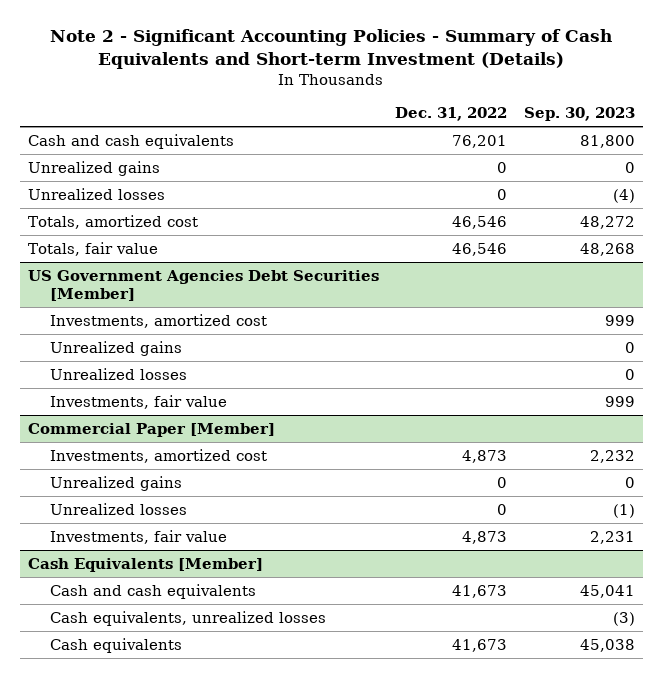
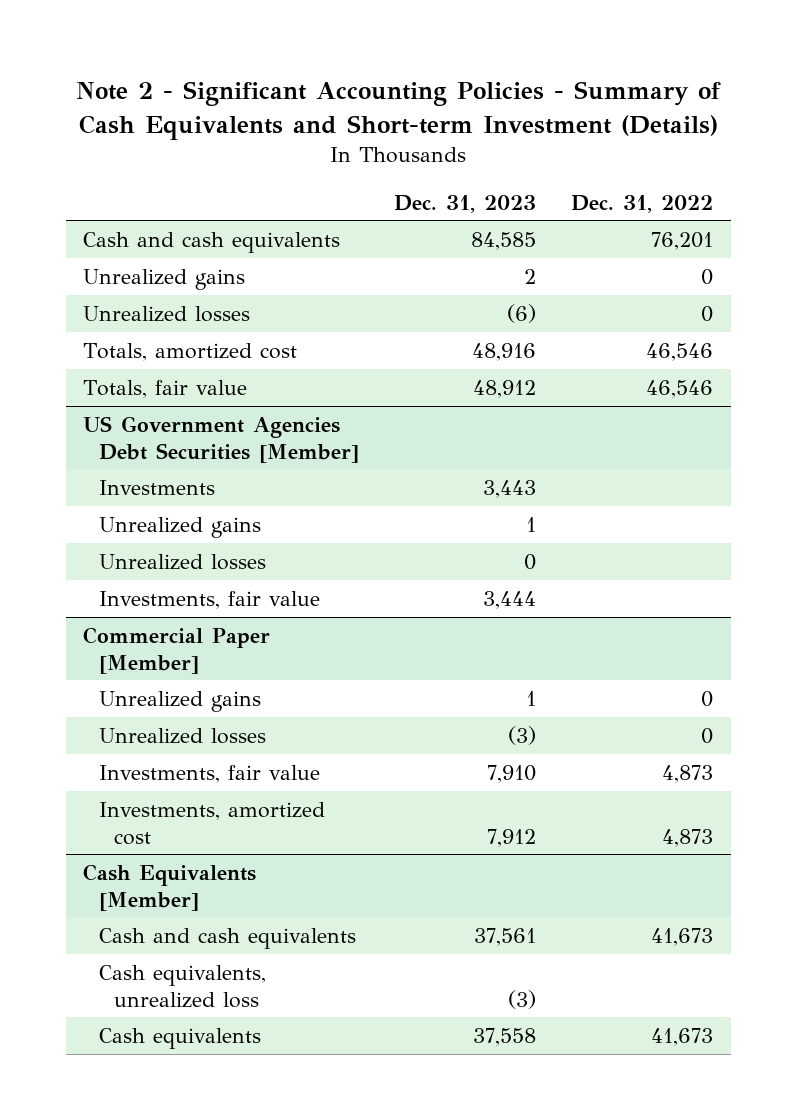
- | Dec. 31, 2022 | Sep. 30, 2023
+ | Dec. 31, 2023 | Dec. 31, 2022
@ US Government Agencies Debt Securities [Member]
- Investments, amortized cost | | 999
+ Investments | 3,443 |
@ Commercial Paper [Member]
moved down: Investments, amortized cost | 7,912 | 4,873
@ Cash Equivalents [Member]
- Cash equivalents, unrealized losses | | (3)
+ Cash equivalents, unrealized loss | (3) |

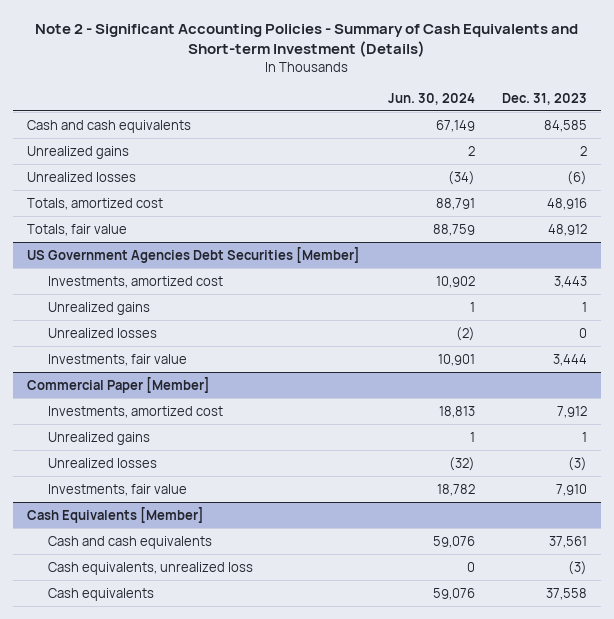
- | Dec. 31, 2023 | Dec. 31, 2022
+ | Jun. 30, 2024 | Dec. 31, 2023
@ US Government Agencies Debt Securities [Member]
- Investments | 3,443 |
+ Investments, amortized cost | 10,902 | 3,443
@ Commercial Paper [Member]
moved up: Investments, amortized cost | 18,813 | 7,912

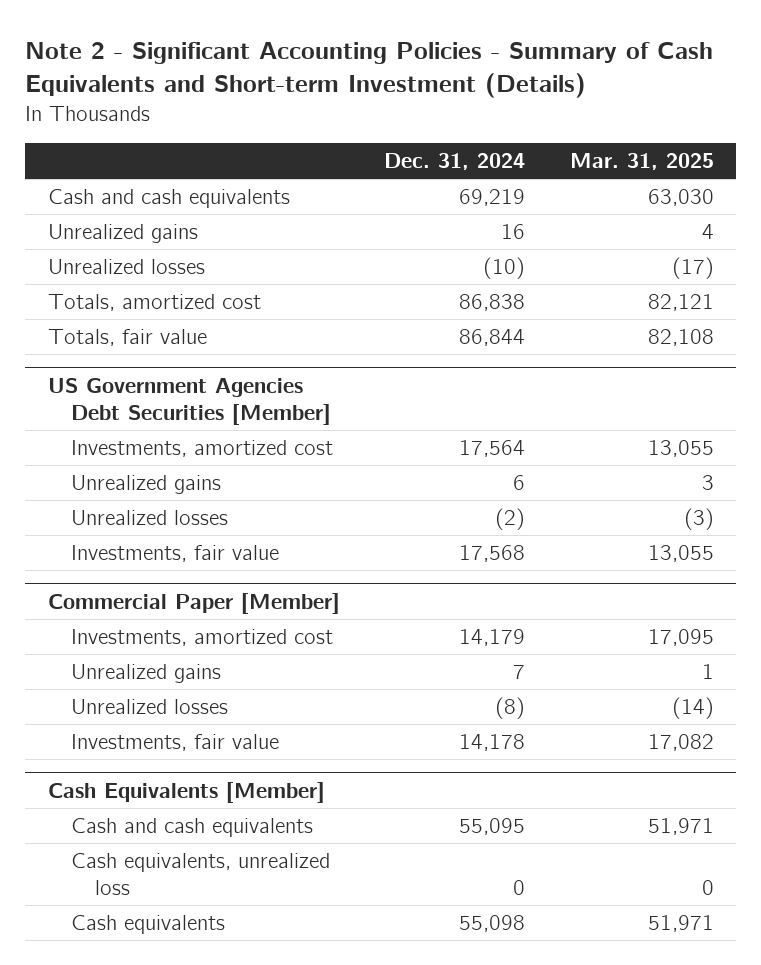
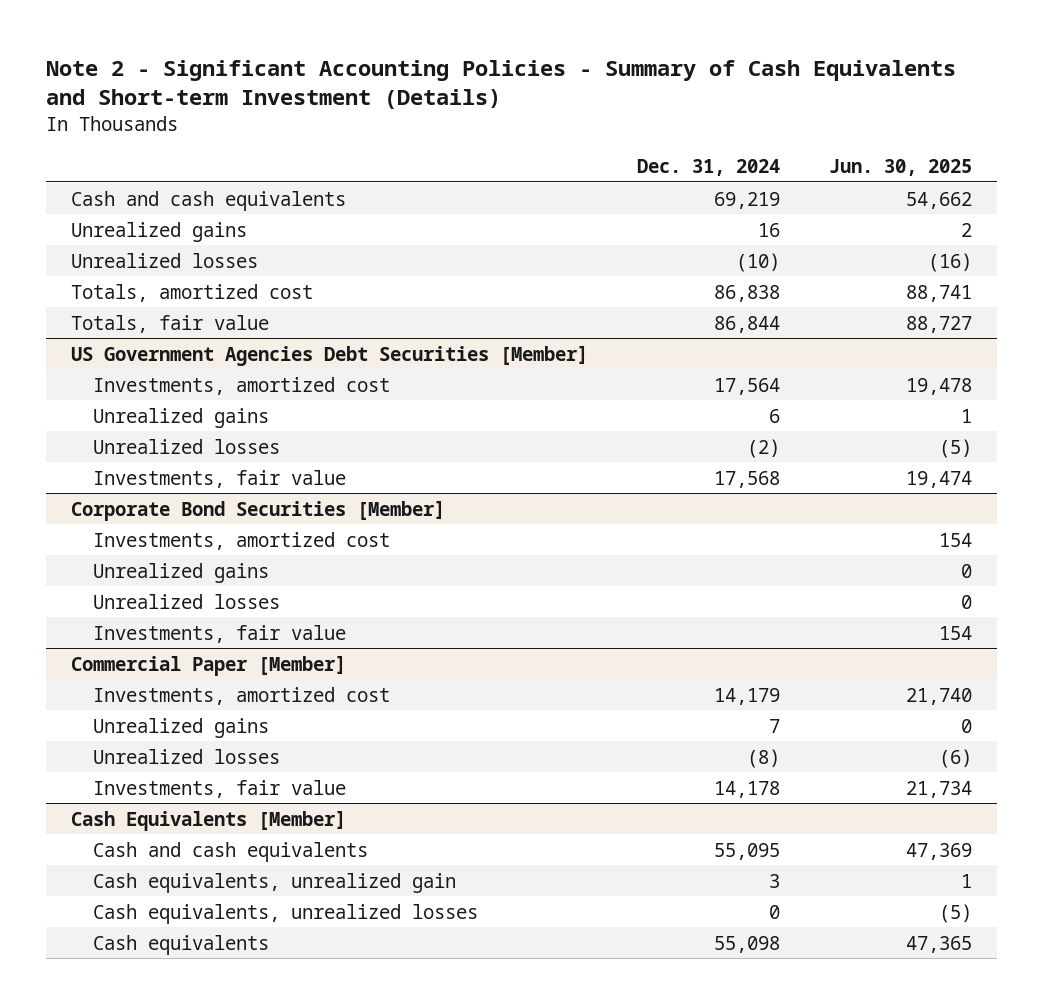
- | Dec. 31, 2024 | Mar. 31, 2025
+ | Dec. 31, 2024 | Jun. 30, 2025
+ Corporate Bond Securities [Member]
+ Investments, amortized cost | | 154
+ Unrealized gains | | 0
+ Unrealized losses | | 0
+ Investments, fair value | | 154
@ Cash Equivalents [Member]
- Cash equivalents, unrealized loss | 0 | 0
+ Cash equivalents, unrealized gain | 3 | 1
+ Cash equivalents, unrealized losses | 0 | (5)

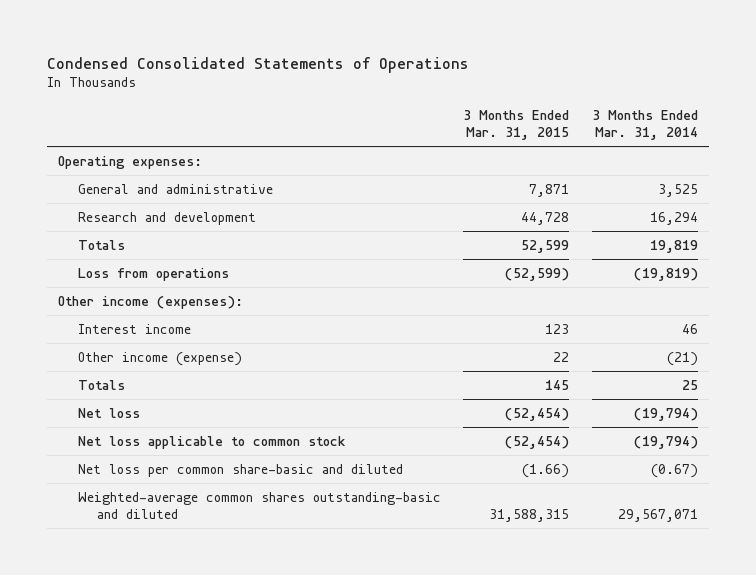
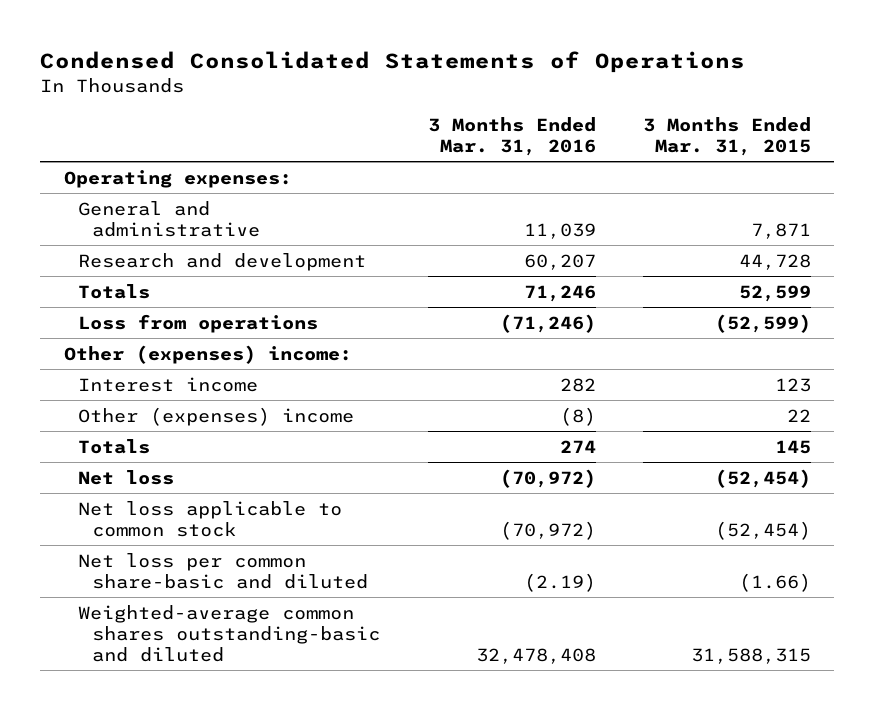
- | 3 Months Ended Mar. 31, 2015 | 3 Months Ended Mar. 31, 2014
+ | 3 Months Ended Mar. 31, 2016 | 3 Months Ended Mar. 31, 2015
- Other income (expenses):
+ Other (expenses) income:
- Other income (expense) | 22 | (21)
+ Other (expenses) income | (8) | 22

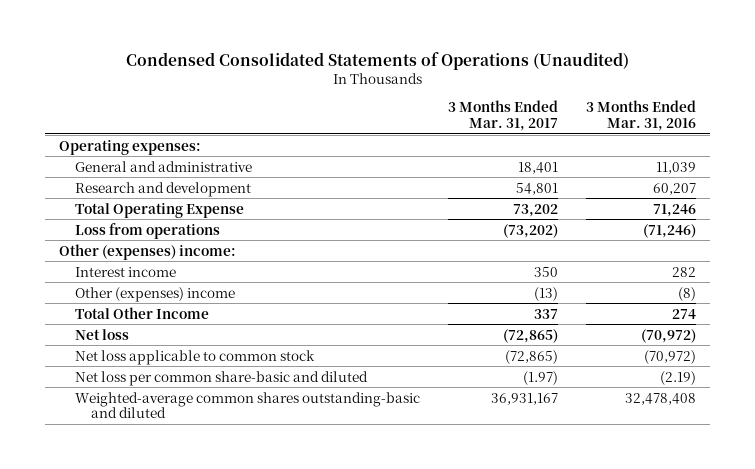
- Condensed Consolidated Statements of Operations
+ Condensed Consolidated Statements of Operations (Unaudited)
- | 3 Months Ended Mar. 31, 2016 | 3 Months Ended Mar. 31, 2015
+ | 3 Months Ended Mar. 31, 2017 | 3 Months Ended Mar. 31, 2016
- Totals | 71,246 | 52,599
+ Total Operating Expense | 73,202 | 71,246
- Totals | 274 | 145
+ Total Other Income | 337 | 274

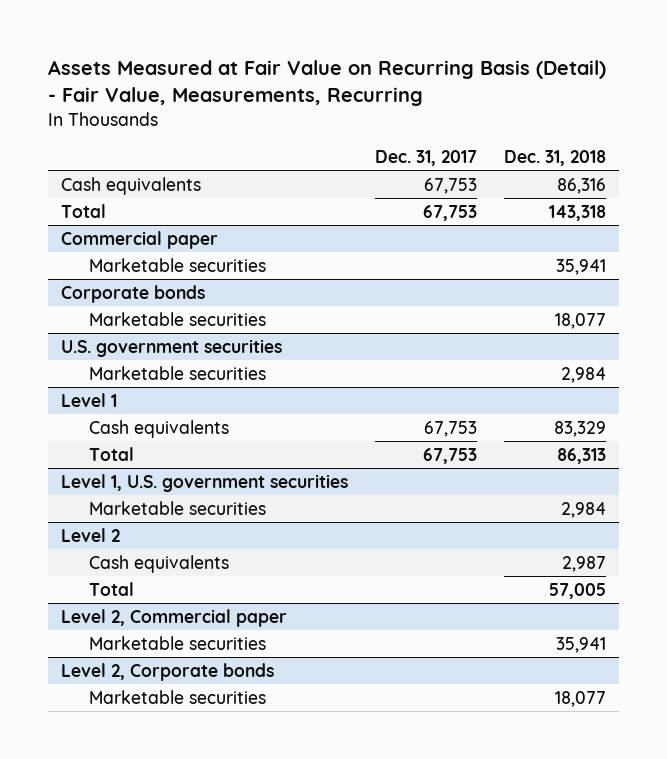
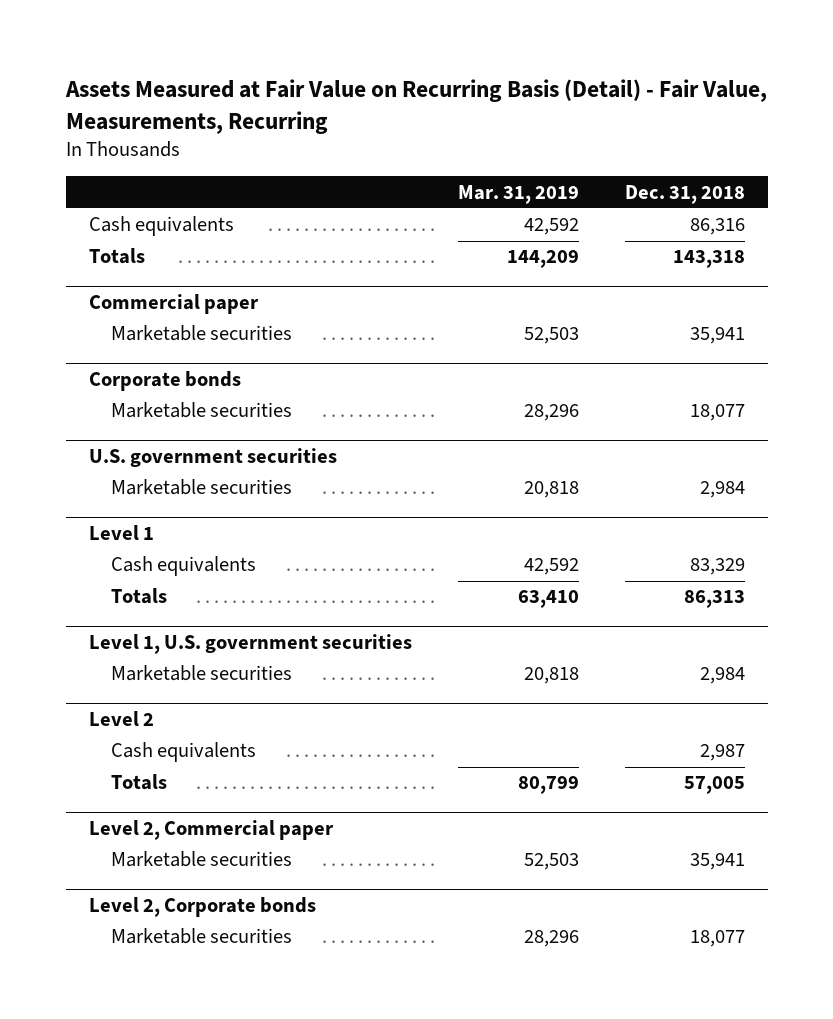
- | Dec. 31, 2017 | Dec. 31, 2018
+ | Mar. 31, 2019 | Dec. 31, 2018
- Total | 67,753 | 143,318
+ Totals | 144,209 | 143,318
@ Level 1
- Total | 67,753 | 86,313
+ Totals | 63,410 | 86,313
@ Level 2
- Total | | 57,005
+ Totals | 80,799 | 57,005

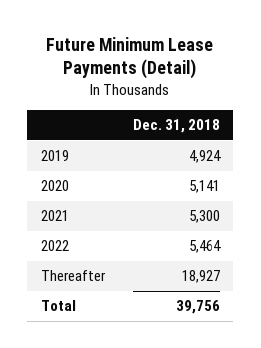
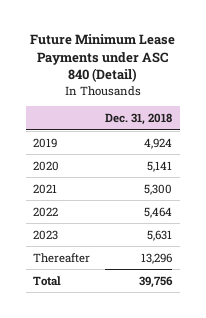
- Future Minimum Lease Payments (Detail)
+ Future Minimum Lease Payments under ASC 840 (Detail)
- Thereafter | 18,927
+ 2023 | 5,631
+ Thereafter | 13,296

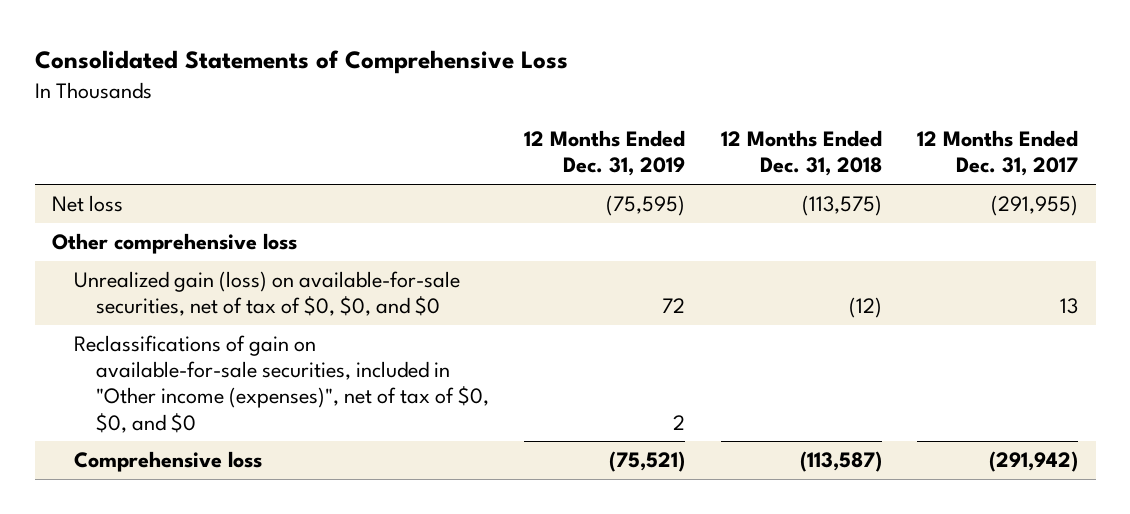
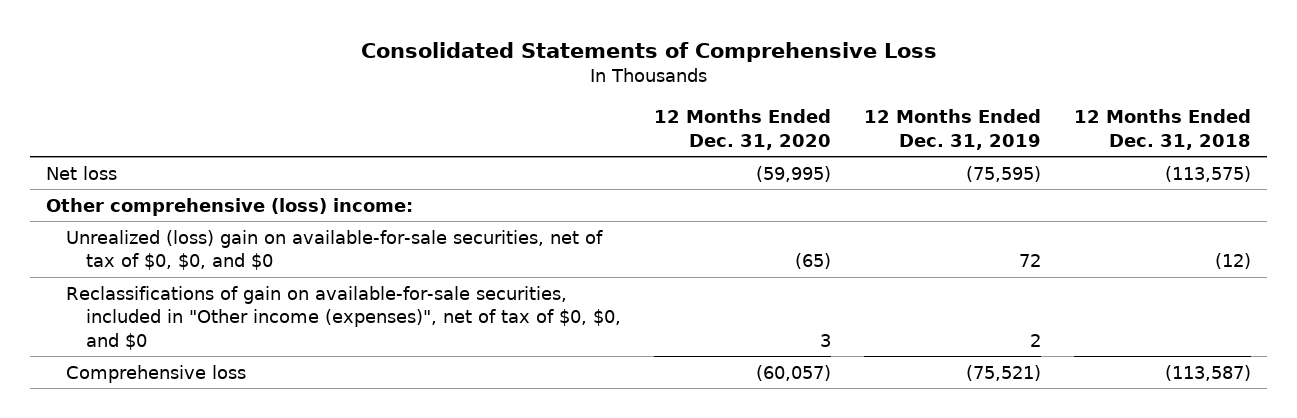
- | 12 Months Ended Dec. 31, 2019 | 12 Months Ended Dec. 31, 2018 | 12 Months Ended Dec. 31, 2017
+ | 12 Months Ended Dec. 31, 2020 | 12 Months Ended Dec. 31, 2019 | 12 Months Ended Dec. 31, 2018
- Other comprehensive loss
- Unrealized gain (loss) on available-for-sale securities, net of tax of $0, $0, and $0 | 72 | (12) | 13
+ Other comprehensive (loss) income:
+ Unrealized (loss) gain on available-for-sale securities, net of tax of $0, $0, and $0 | (65) | 72 | (12)

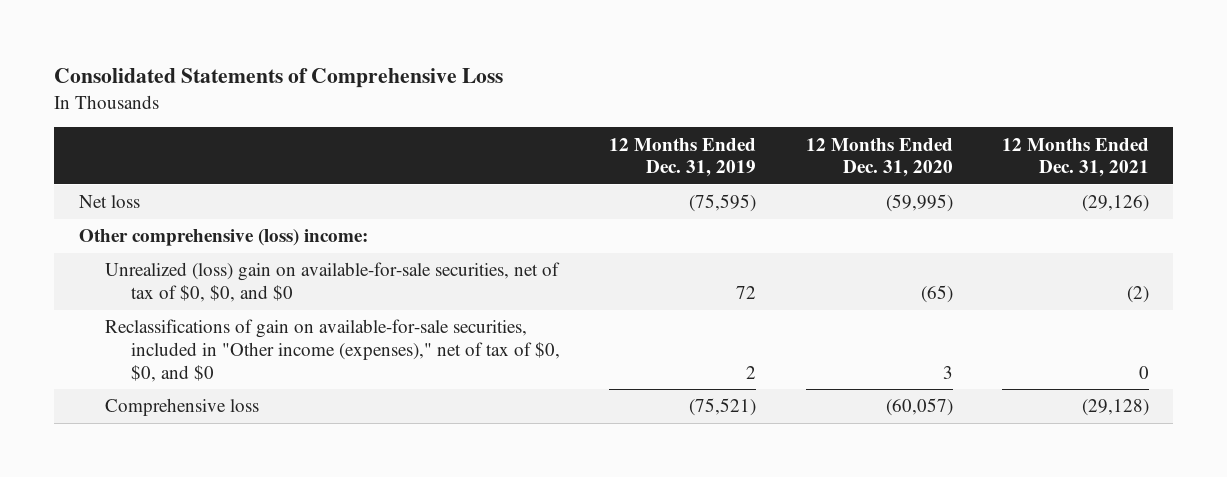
- | 12 Months Ended Dec. 31, 2020 | 12 Months Ended Dec. 31, 2019 | 12 Months Ended Dec. 31, 2018
+ | 12 Months Ended Dec. 31, 2019 | 12 Months Ended Dec. 31, 2020 | 12 Months Ended Dec. 31, 2021
- Reclassifications of gain on available-for-sale securities, included in "Other income (expenses)", net of tax of $0, $0, and $0 | 3 | 2 |
+ Reclassifications of gain on available-for-sale securities, included in "Other income (expenses)," net of tax of $0, $0, and $0 | 2 | 3 | 0

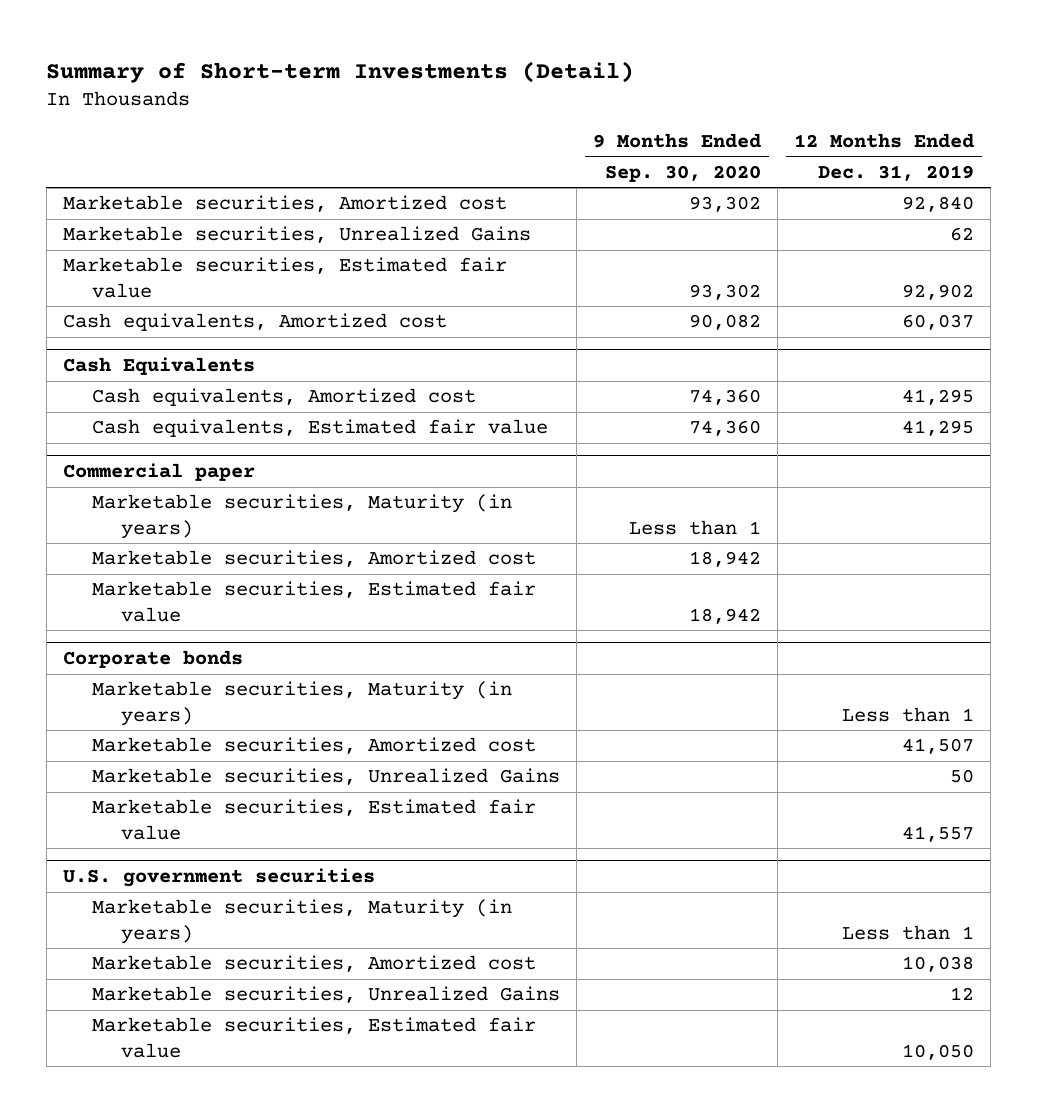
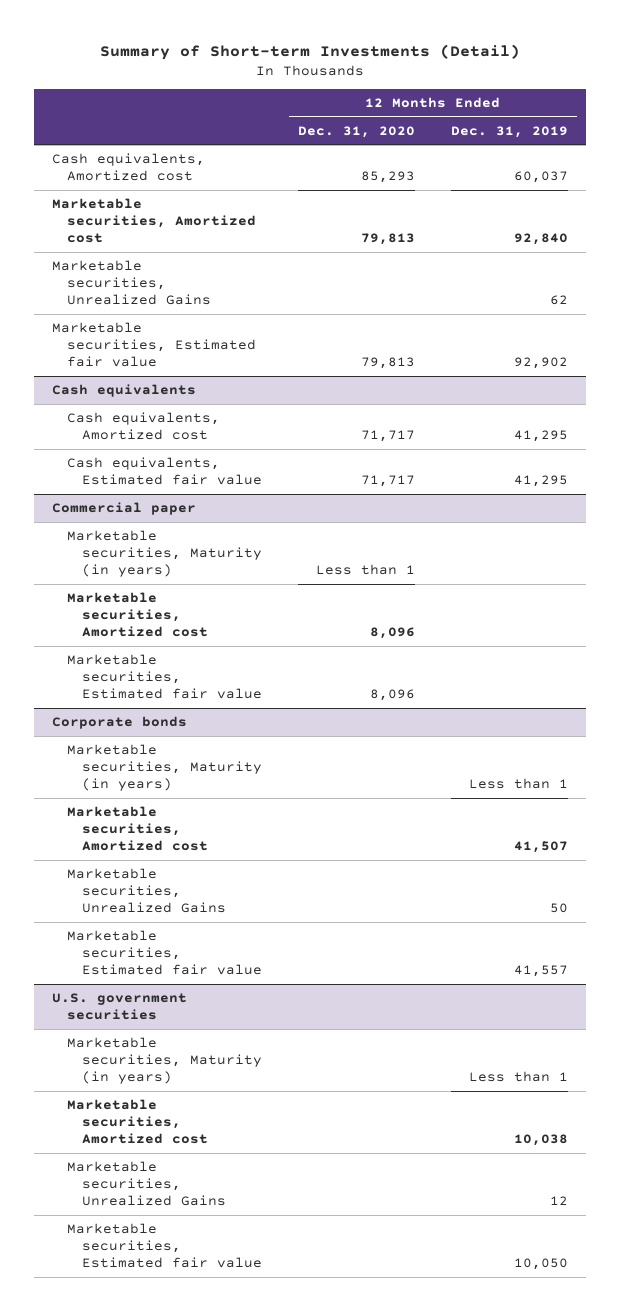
- | 9 Months Ended Sep. 30, 2020 | 12 Months Ended Dec. 31, 2019
+ | 12 Months Ended Dec. 31, 2020 | 12 Months Ended Dec. 31, 2019
moved up: Cash equivalents, Amortized cost | 85,293 | 60,037
- Cash Equivalents
+ Cash equivalents

